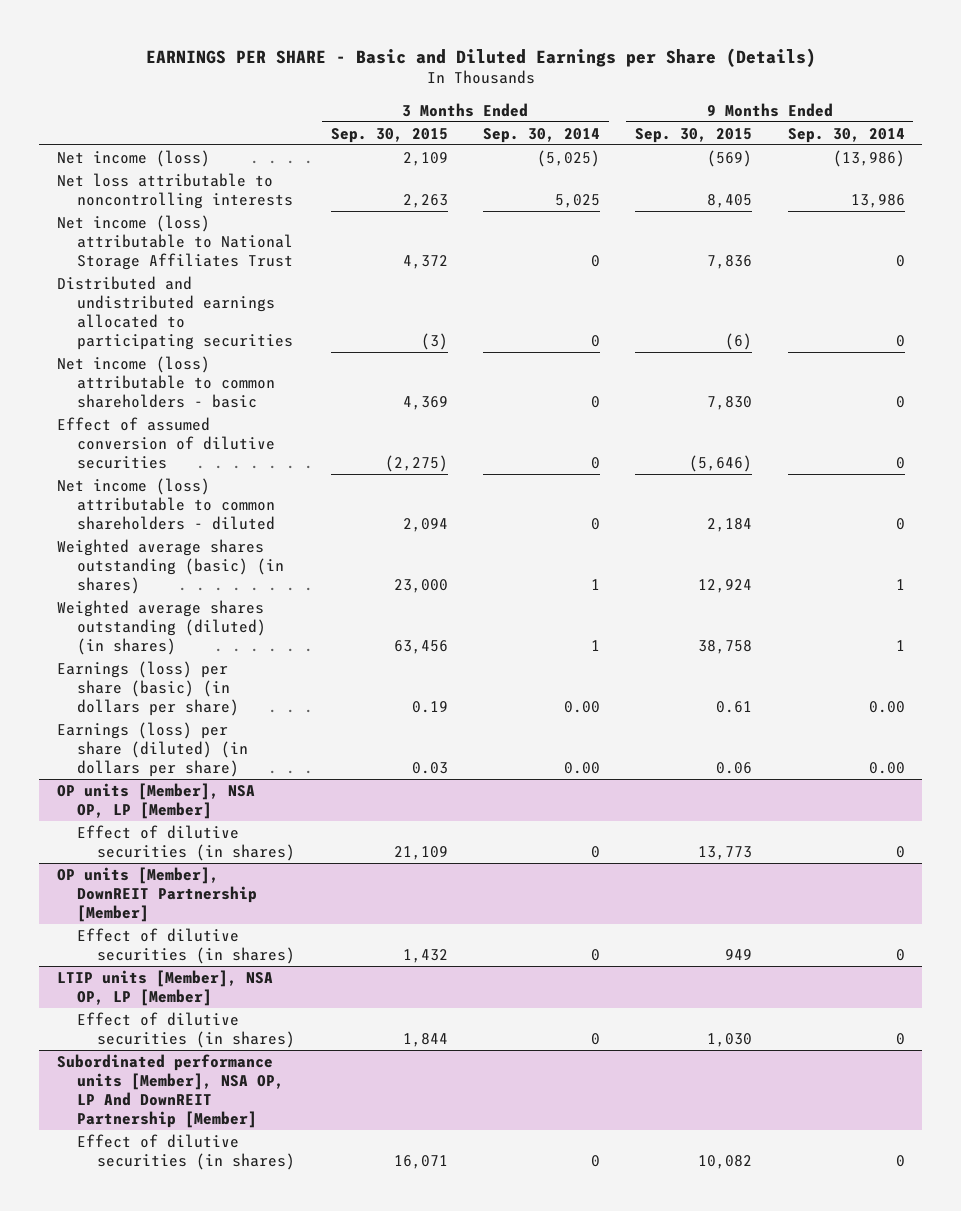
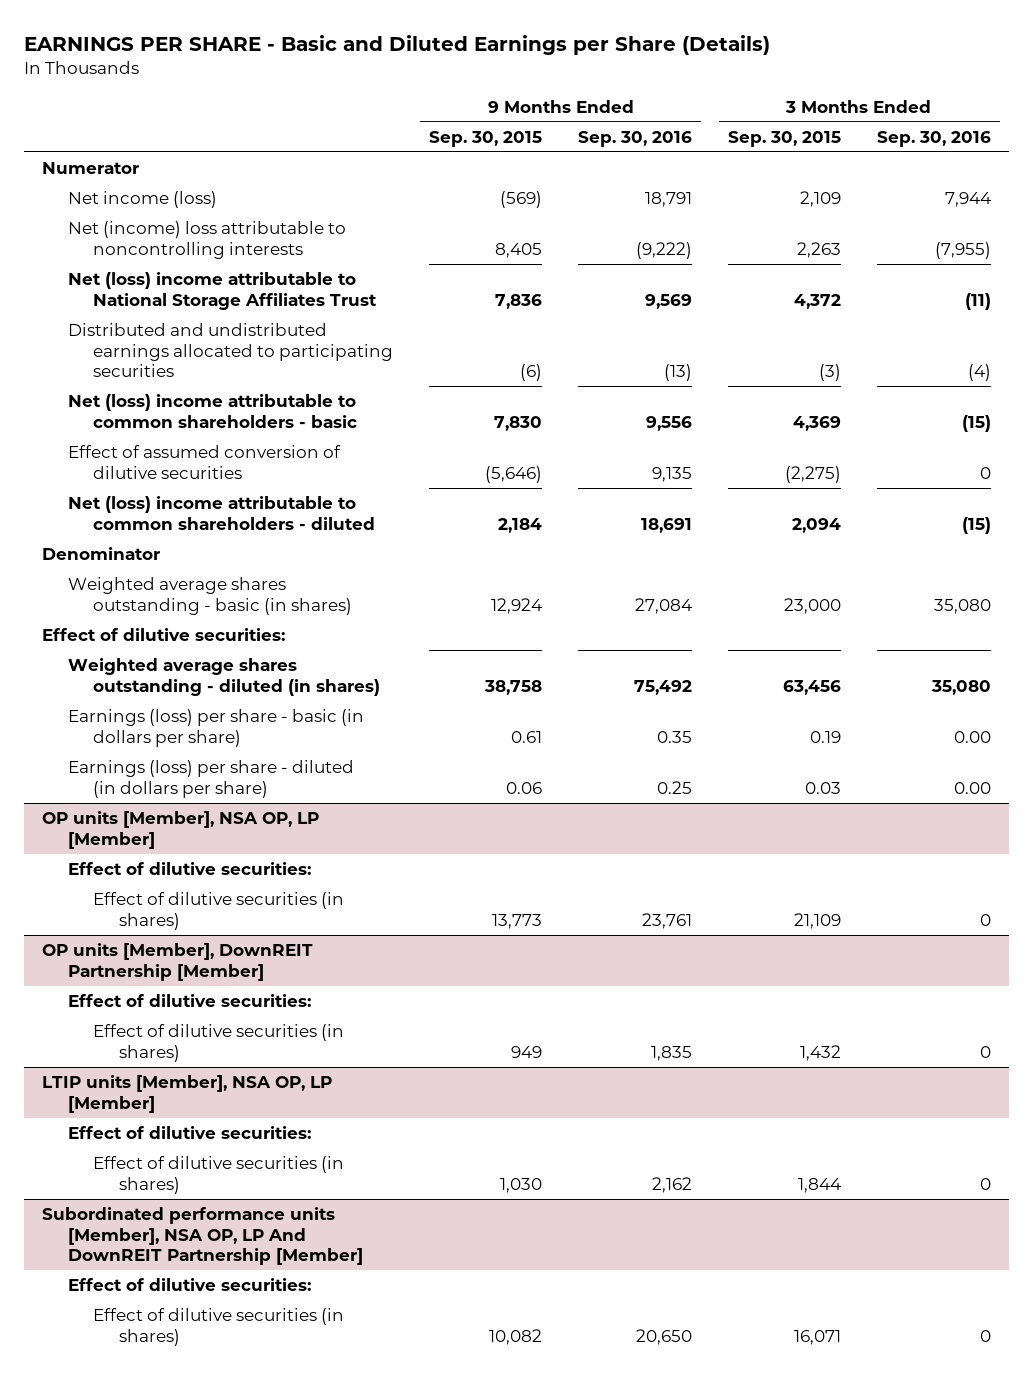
- | 3 Months Ended Sep. 30, 2015 | 3 Months Ended Sep. 30, 2014 | 9 Months Ended Sep. 30, 2015 | 9 Months Ended Sep. 30, 2014
+ | 9 Months Ended Sep. 30, 2015 | 9 Months Ended Sep. 30, 2016 | 3 Months Ended Sep. 30, 2015 | 3 Months Ended Sep. 30, 2016
+ Numerator
- Net loss attributable to noncontrolling interests | 2,263 | 5,025 | 8,405 | 13,986
- Net income (loss) attributable to National Storage Affiliates Trust | 4,372 | 0 | 7,836 | 0
+ Net (income) loss attributable to noncontrolling interests | 8,405 | (9,222) | 2,263 | (7,955)
+ Net (loss) income attributable to National Storage Affiliates Trust | 7,836 | 9,569 | 4,372 | (11)
- Net income (loss) attributable to common shareholders - basic | 4,369 | 0 | 7,830 | 0
+ Net (loss) income attributable to common shareholders - basic | 7,830 | 9,556 | 4,369 | (15)
- Net income (loss) attributable to common shareholders - diluted | 2,094 | 0 | 2,184 | 0
- Weighted average shares outstanding (basic) (in shares) | 23,000 | 1 | 12,924 | 1
- Weighted average shares outstanding (diluted) (in shares) | 63,456 | 1 | 38,758 | 1
- Earnings (loss) per share (basic) (in dollars per share) | 0.19 | 0.00 | 0.61 | 0.00
- Earnings (loss) per share (diluted) (in dollars per share) | 0.03 | 0.00 | 0.06 | 0.00
+ Net (loss) income attributable to common shareholders - diluted | 2,184 | 18,691 | 2,094 | (15)
+ Denominator
+ Weighted average shares outstanding - basic (in shares) | 12,924 | 27,084 | 23,000 | 35,080
+ Effect of dilutive securities:
+ Weighted average shares outstanding - diluted (in shares) | 38,758 | 75,492 | 63,456 | 35,080
+ Earnings (loss) per share - basic (in dollars per share) | 0.61 | 0.35 | 0.19 | 0.00
+ Earnings (loss) per share - diluted (in dollars per share) | 0.06 | 0.25 | 0.03 | 0.00
@ OP units [Member], NSA OP, LP [Member]
+ Effect of dilutive securities:
@ OP units [Member], DownREIT Partnership [Member]
+ Effect of dilutive securities:
@ LTIP units [Member], NSA OP, LP [Member]
+ Effect of dilutive securities:
@ Subordinated performance units [Member], NSA OP, LP And DownREIT Partnership [Member]
+ Effect of dilutive securities:

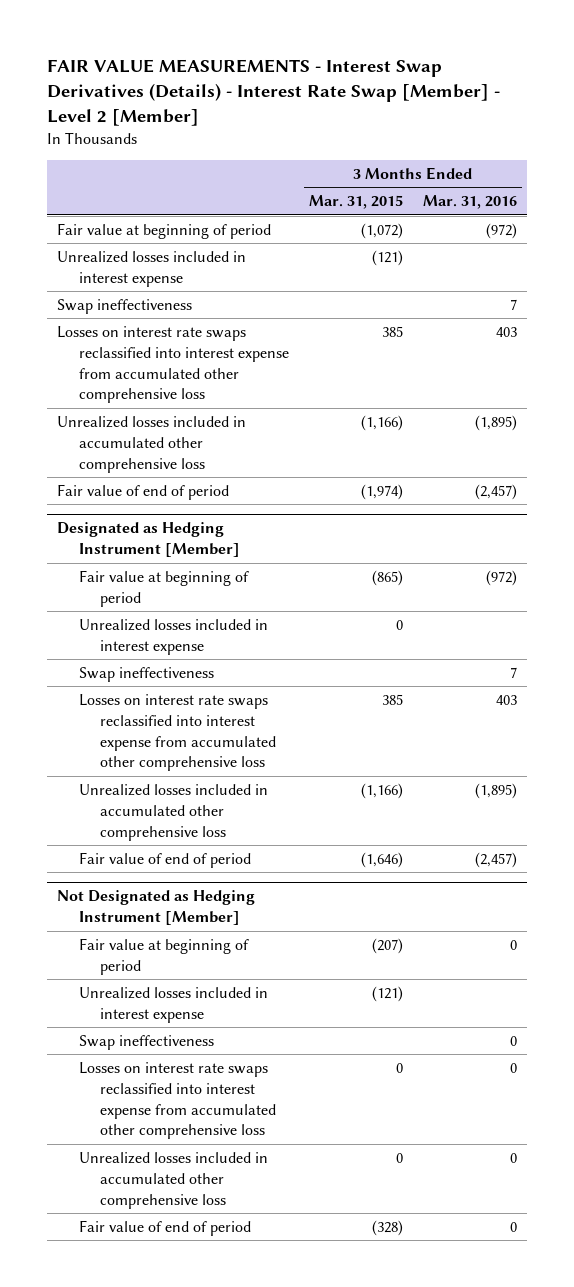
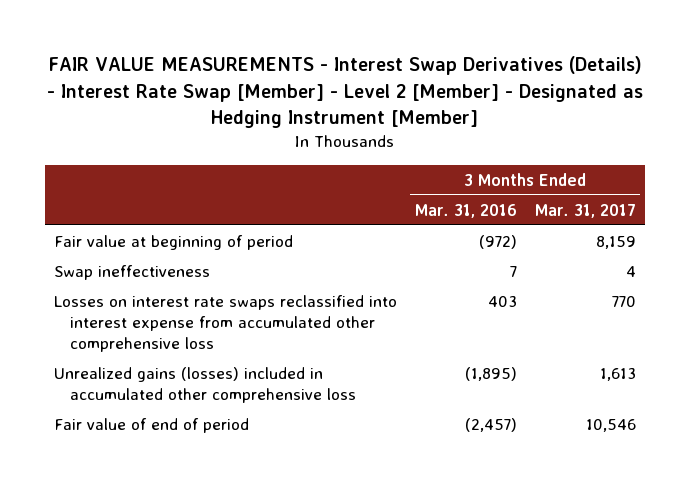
- FAIR VALUE MEASUREMENTS - Interest Swap Derivatives (Details) - Interest Rate Swap [Member] - Level 2 [Member]
+ FAIR VALUE MEASUREMENTS - Interest Swap Derivatives (Details) - Interest Rate Swap [Member] - Level 2 [Member] - Designated as Hedging Instrument [Member]
- | 3 Months Ended Mar. 31, 2015 | 3 Months Ended Mar. 31, 2016
+ | 3 Months Ended Mar. 31, 2016 | 3 Months Ended Mar. 31, 2017
- Unrealized losses included in interest expense | (121) |
- Unrealized losses included in accumulated other comprehensive loss | (1,166) | (1,895)
- Fair value of end of period | (1,974) | (2,457)
- Designated as Hedging Instrument [Member]
- Fair value at beginning of period | (865) | (972)
- Unrealized losses included in interest expense | 0 |
- Swap ineffectiveness | | 7
- Losses on interest rate swaps reclassified into interest expense from accumulated other comprehensive loss | 385 | 403
- Unrealized losses included in accumulated other comprehensive loss | (1,166) | (1,895)
+ Unrealized gains (losses) included in accumulated other comprehensive loss | (1,895) | 1,613
- Not Designated as Hedging Instrument [Member]
- Fair value at beginning of period | (207) | 0
- Unrealized losses included in interest expense | (121) |
- Swap ineffectiveness | | 0
- Losses on interest rate swaps reclassified into interest expense from accumulated other comprehensive loss | 0 | 0
- Unrealized losses included in accumulated other comprehensive loss | 0 | 0
- Fair value of end of period | (328) | 0

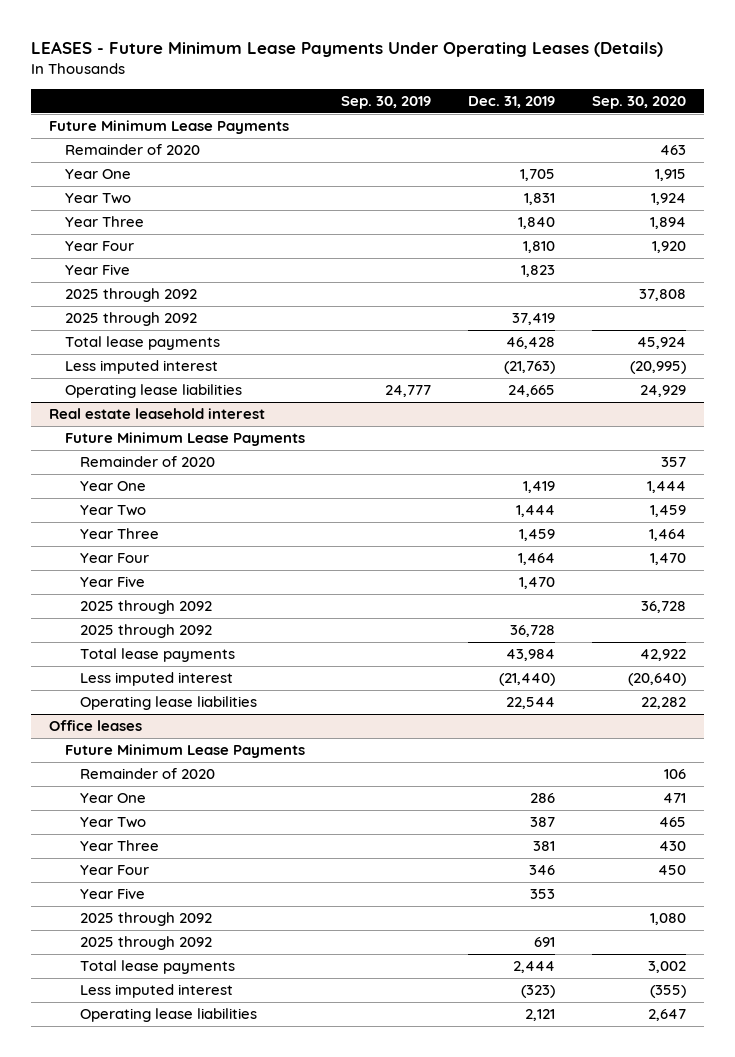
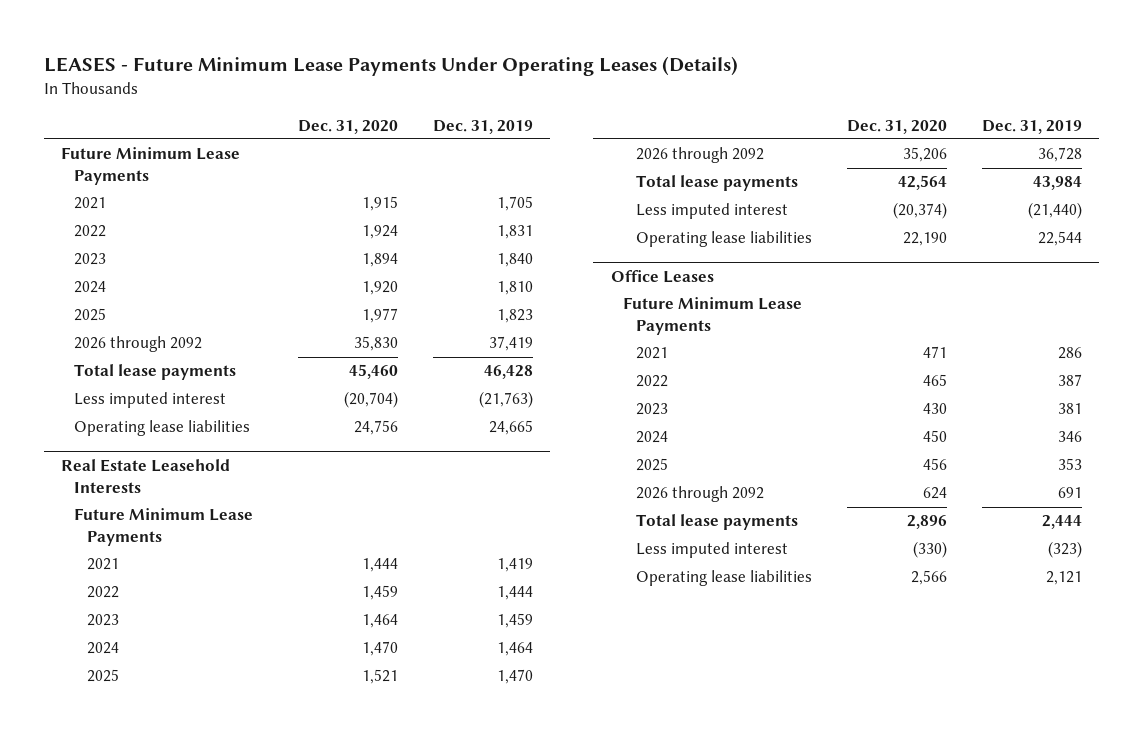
- | Sep. 30, 2019 | Dec. 31, 2019 | Sep. 30, 2020
+ | Dec. 31, 2020 | Dec. 31, 2019
- Remainder of 2020 | | | 463
- Year One | | 1,705 | 1,915
- Year Two | | 1,831 | 1,924
- Year Three | | 1,840 | 1,894
- Year Four | | 1,810 | 1,920
- Year Five | | 1,823 |
- 2025 through 2092 | | | 37,808
- 2025 through 2092 | | 37,419 |
+ 2021 | 1,915 | 1,705
+ 2022 | 1,924 | 1,831
+ 2023 | 1,894 | 1,840
+ 2024 | 1,920 | 1,810
+ 2025 | 1,977 | 1,823
+ 2026 through 2092 | 35,830 | 37,419
- Real estate leasehold interest
+ Real Estate Leasehold Interests
- Remainder of 2020 | | | 357
- Year One | | 1,419 | 1,444
- Year Two | | 1,444 | 1,459
- Year Three | | 1,459 | 1,464
- Year Four | | 1,464 | 1,470
- Year Five | | 1,470 |
- 2025 through 2092 | | | 36,728
- 2025 through 2092 | | 36,728 |
+ 2021 | 1,444 | 1,419
+ 2022 | 1,459 | 1,444
+ 2023 | 1,464 | 1,459
+ 2024 | 1,470 | 1,464
+ 2025 | 1,521 | 1,470
+ 2026 through 2092 | 35,206 | 36,728
- Office leases
+ Office Leases
- Remainder of 2020 | | | 106
- Year One | | 286 | 471
- Year Two | | 387 | 465
- Year Three | | 381 | 430
- Year Four | | 346 | 450
- Year Five | | 353 |
- 2025 through 2092 | | | 1,080
- 2025 through 2092 | | 691 |
+ 2021 | 471 | 286
+ 2022 | 465 | 387
+ 2023 | 430 | 381
+ 2024 | 450 | 346
+ 2025 | 456 | 353
+ 2026 through 2092 | 624 | 691

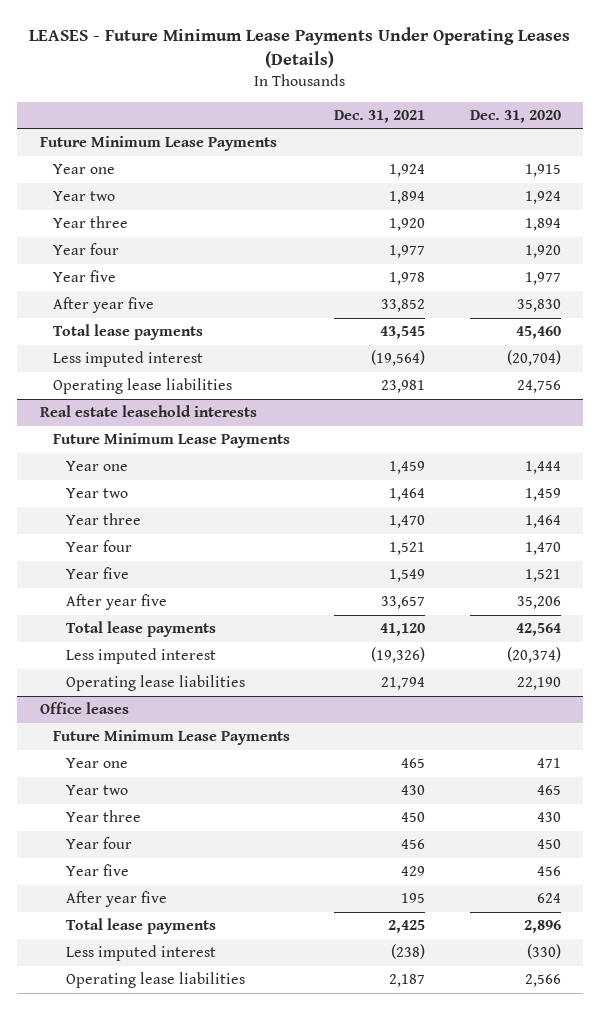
- | Dec. 31, 2020 | Dec. 31, 2019
+ | Dec. 31, 2021 | Dec. 31, 2020
- 2021 | 1,915 | 1,705
- 2022 | 1,924 | 1,831
- 2023 | 1,894 | 1,840
- 2024 | 1,920 | 1,810
- 2025 | 1,977 | 1,823
- 2026 through 2092 | 35,830 | 37,419
+ Year one | 1,924 | 1,915
+ Year two | 1,894 | 1,924
+ Year three | 1,920 | 1,894
+ Year four | 1,977 | 1,920
+ Year five | 1,978 | 1,977
+ After year five | 33,852 | 35,830
- Real Estate Leasehold Interests
+ Real estate leasehold interests
- 2021 | 1,444 | 1,419
- 2022 | 1,459 | 1,444
- 2023 | 1,464 | 1,459
- 2024 | 1,470 | 1,464
- 2025 | 1,521 | 1,470
- 2026 through 2092 | 35,206 | 36,728
+ Year one | 1,459 | 1,444
+ Year two | 1,464 | 1,459
+ Year three | 1,470 | 1,464
+ Year four | 1,521 | 1,470
+ Year five | 1,549 | 1,521
+ After year five | 33,657 | 35,206
- Office Leases
+ Office leases
- 2021 | 471 | 286
- 2022 | 465 | 387
- 2023 | 430 | 381
- 2024 | 450 | 346
- 2025 | 456 | 353
- 2026 through 2092 | 624 | 691
+ Year one | 465 | 471
+ Year two | 430 | 465
+ Year three | 450 | 430
+ Year four | 456 | 450
+ Year five | 429 | 456
+ After year five | 195 | 624

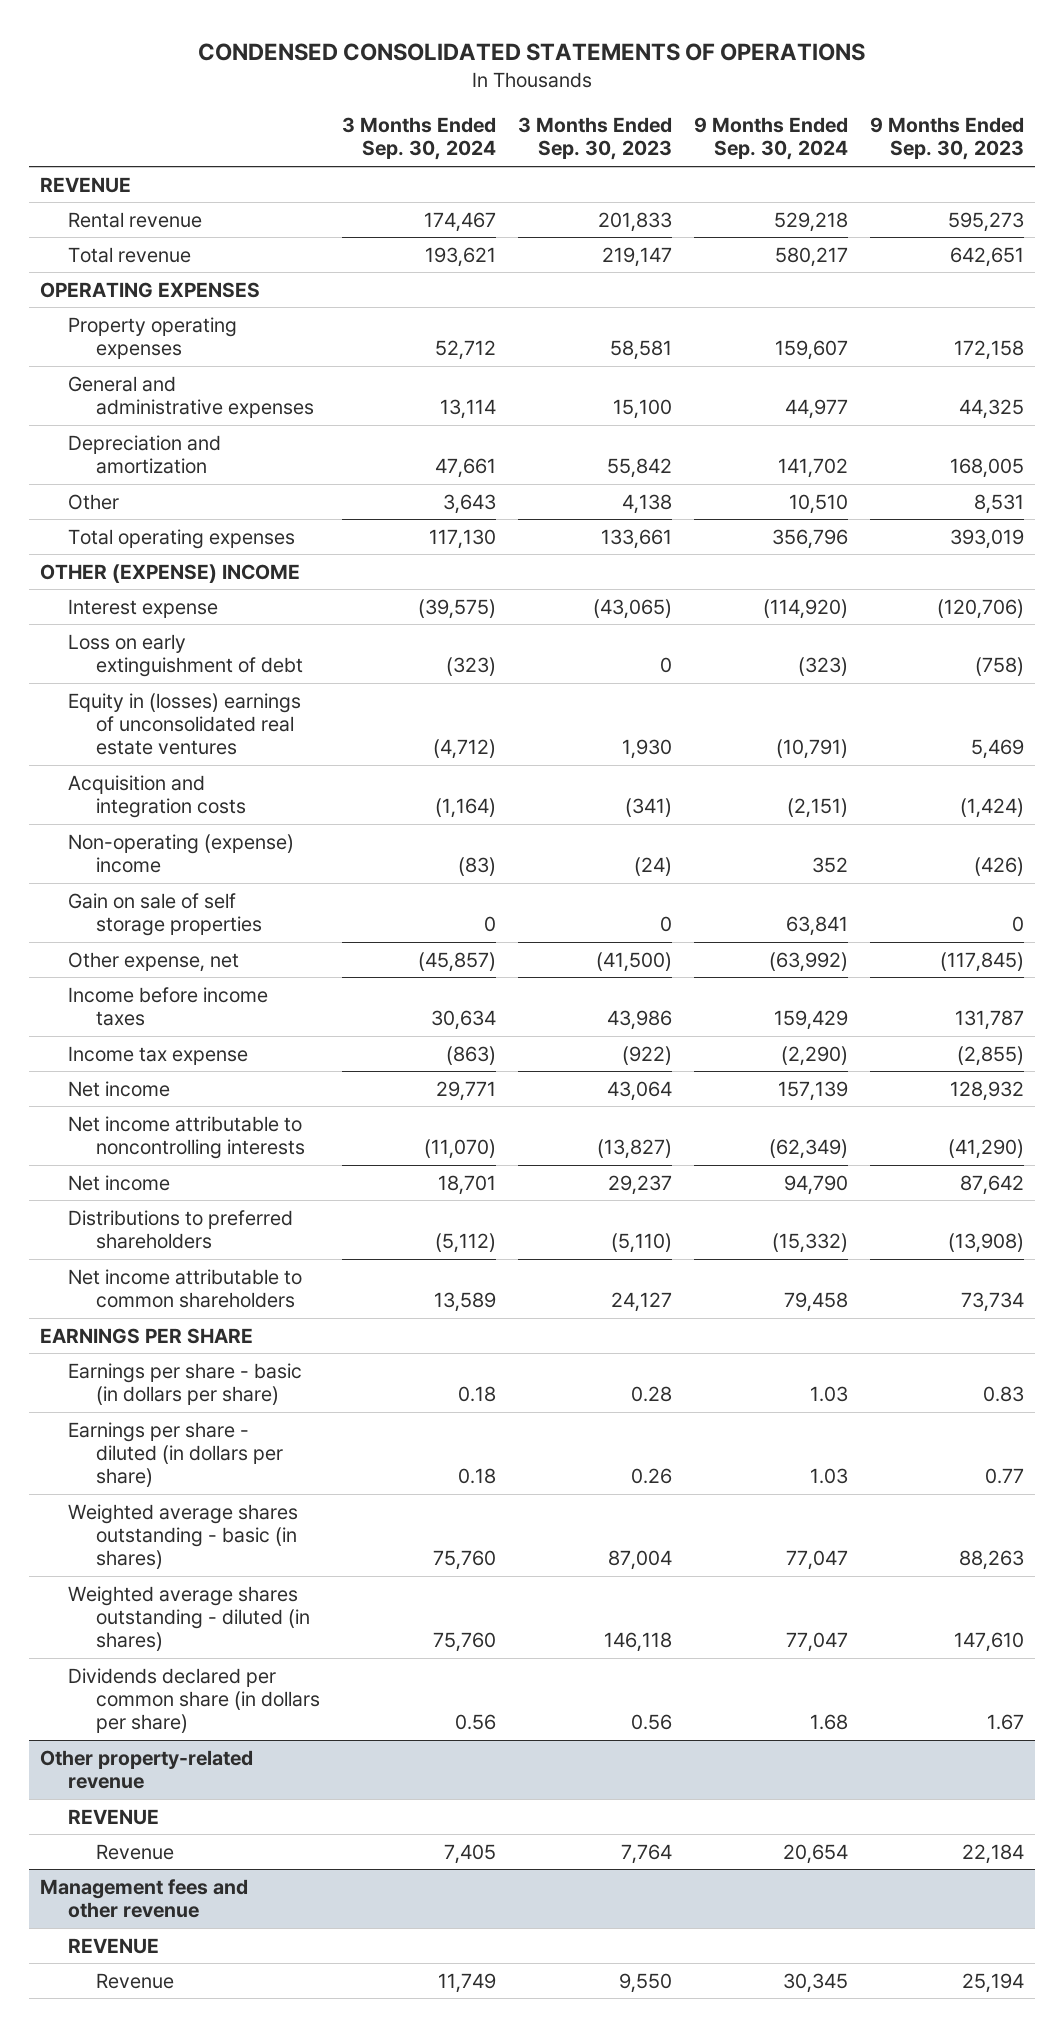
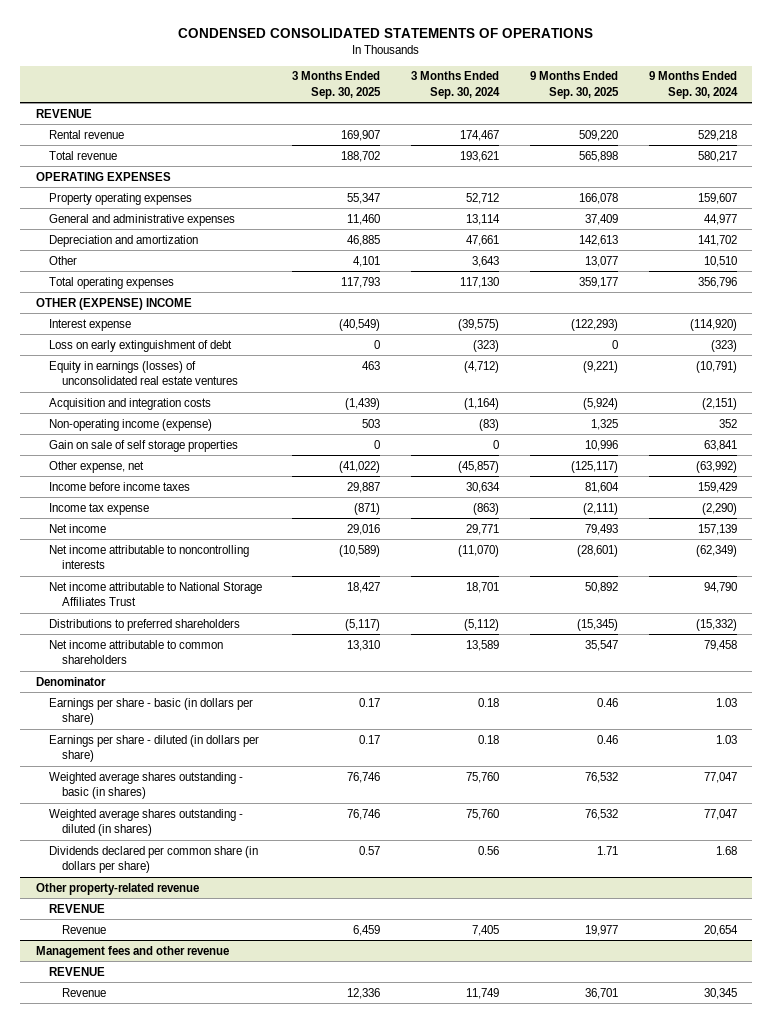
- | 3 Months Ended Sep. 30, 2024 | 3 Months Ended Sep. 30, 2023 | 9 Months Ended Sep. 30, 2024 | 9 Months Ended Sep. 30, 2023
+ | 3 Months Ended Sep. 30, 2025 | 3 Months Ended Sep. 30, 2024 | 9 Months Ended Sep. 30, 2025 | 9 Months Ended Sep. 30, 2024
- Equity in (losses) earnings of unconsolidated real estate ventures | (4,712) | 1,930 | (10,791) | 5,469
+ Equity in earnings (losses) of unconsolidated real estate ventures | 463 | (4,712) | (9,221) | (10,791)
- Non-operating (expense) income | (83) | (24) | 352 | (426)
+ Non-operating income (expense) | 503 | (83) | 1,325 | 352
- Net income | 18,701 | 29,237 | 94,790 | 87,642
+ Net income attributable to National Storage Affiliates Trust | 18,427 | 18,701 | 50,892 | 94,790
- EARNINGS PER SHARE
+ Denominator

